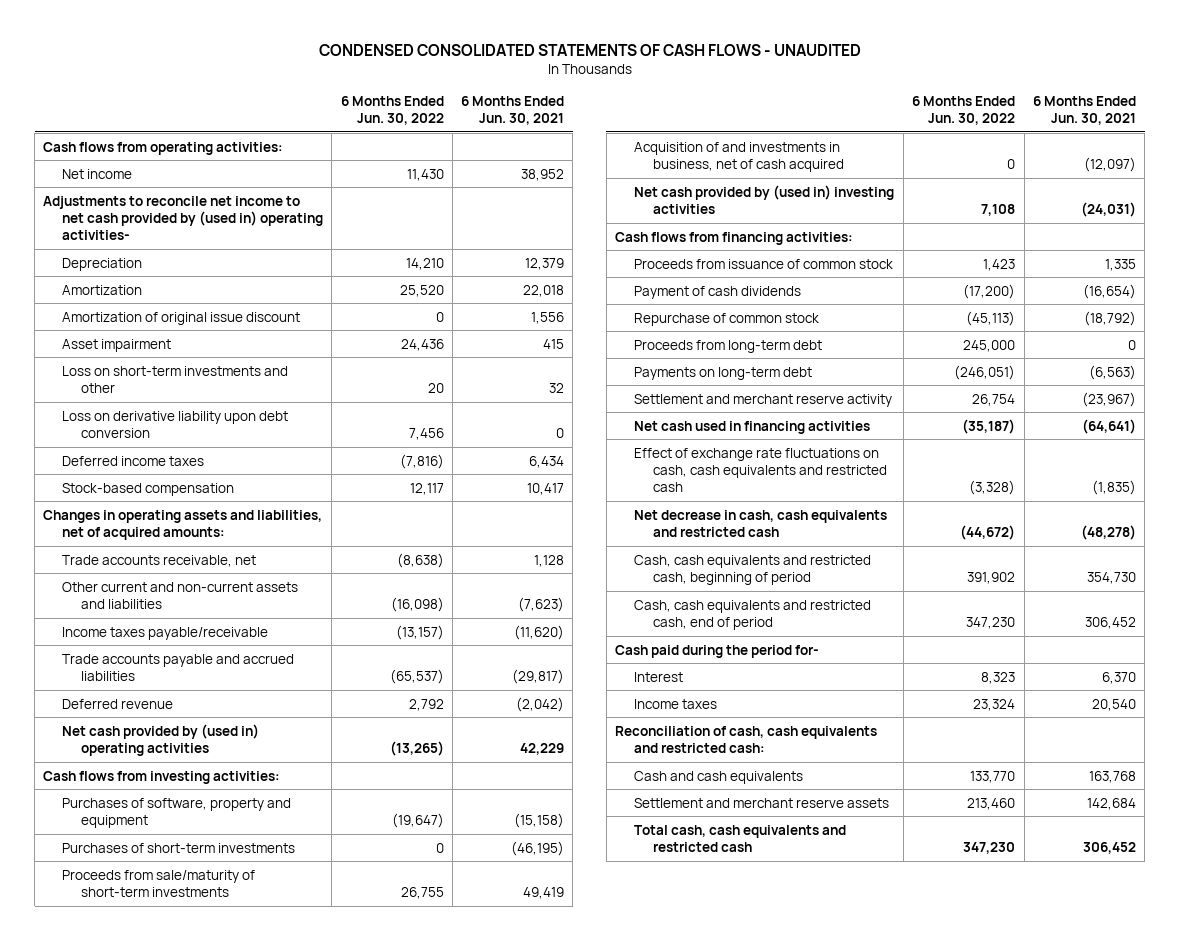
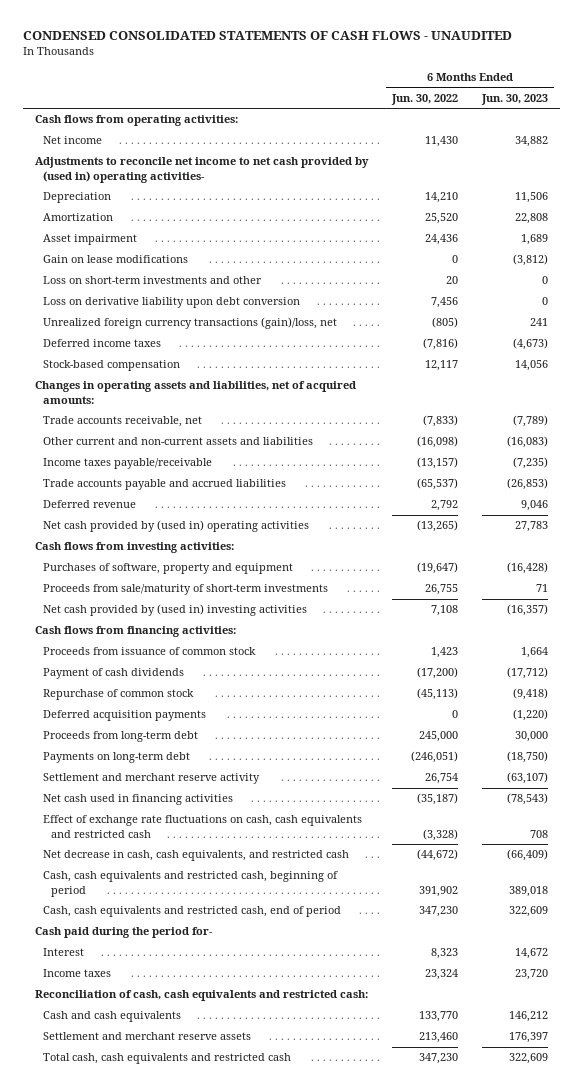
- | 6 Months Ended Jun. 30, 2022 | 6 Months Ended Jun. 30, 2021
+ | 6 Months Ended Jun. 30, 2022 | 6 Months Ended Jun. 30, 2023
- Amortization of original issue discount | 0 | 1,556
+ Gain on lease modifications | 0 | (3,812)
+ Unrealized foreign currency transactions (gain)/loss, net | (805) | 241
- Trade accounts receivable, net | (8,638) | 1,128
+ Trade accounts receivable, net | (7,833) | (7,789)
- Purchases of short-term investments | 0 | (46,195)
- Acquisition of and investments in business, net of cash acquired | 0 | (12,097)
+ Deferred acquisition payments | 0 | (1,220)
- Net decrease in cash, cash equivalents and restricted cash | (44,672) | (48,278)
+ Net decrease in cash, cash equivalents, and restricted cash | (44,672) | (66,409)

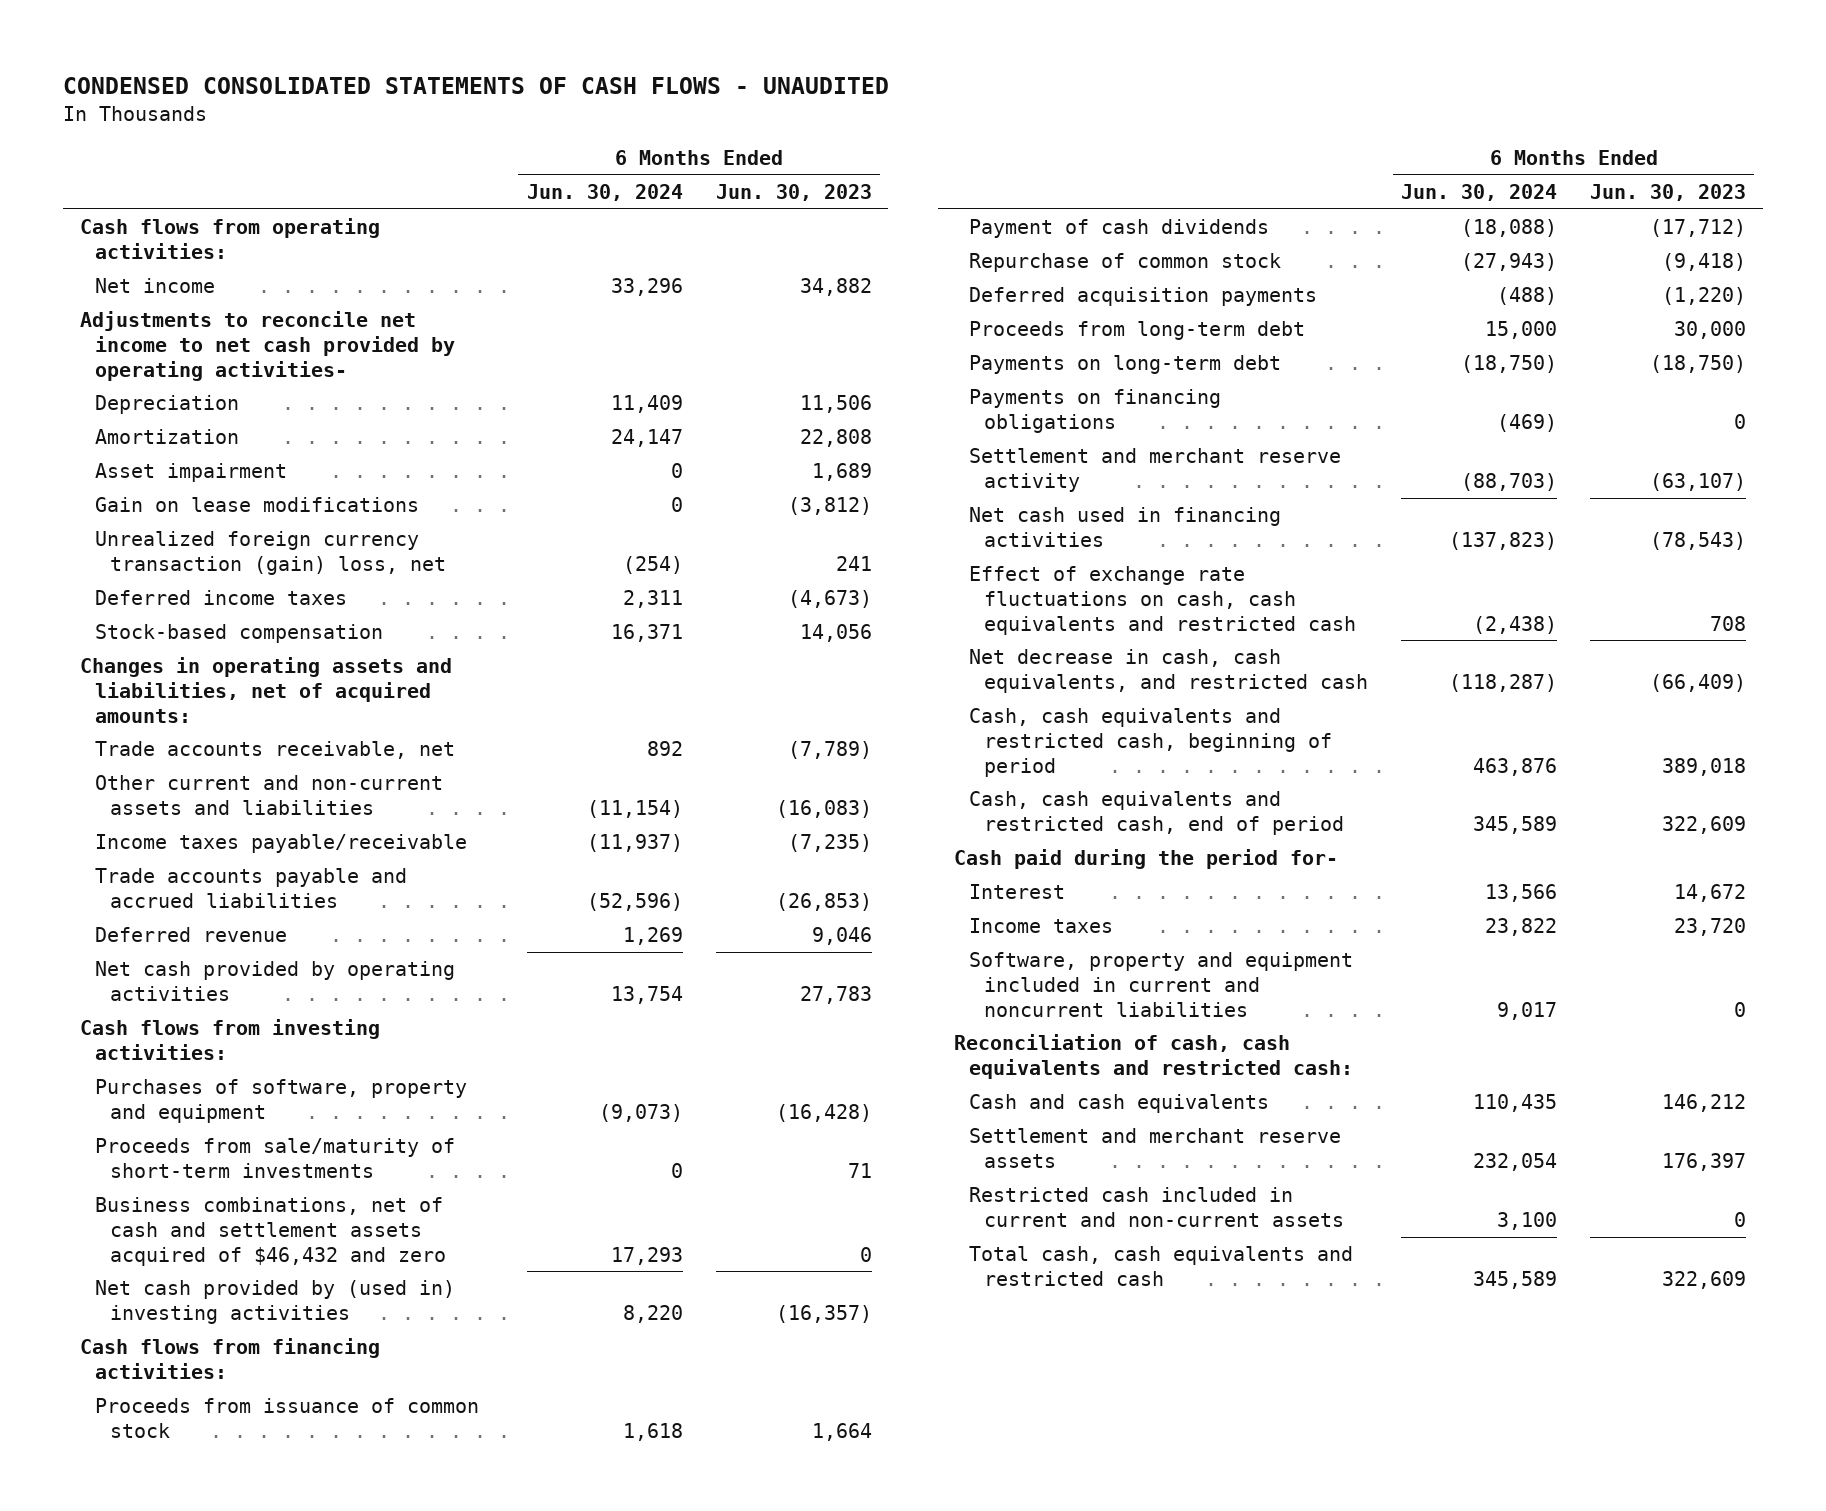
- | 6 Months Ended Jun. 30, 2022 | 6 Months Ended Jun. 30, 2023
+ | 6 Months Ended Jun. 30, 2024 | 6 Months Ended Jun. 30, 2023
- Adjustments to reconcile net income to net cash provided by (used in) operating activities-
+ Adjustments to reconcile net income to net cash provided by operating activities-
- Loss on short-term investments and other | 20 | 0
- Loss on derivative liability upon debt conversion | 7,456 | 0
- Unrealized foreign currency transactions (gain)/loss, net | (805) | 241
+ Unrealized foreign currency transaction (gain) loss, net | (254) | 241
- Net cash provided by (used in) operating activities | (13,265) | 27,783
+ Net cash provided by operating activities | 13,754 | 27,783
+ Business combinations, net of cash and settlement assets acquired of $46,432 and zero | 17,293 | 0
+ Payments on financing obligations | (469) | 0
+ Software, property and equipment included in current and noncurrent liabilities | 9,017 | 0
+ Restricted cash included in current and non-current assets | 3,100 | 0

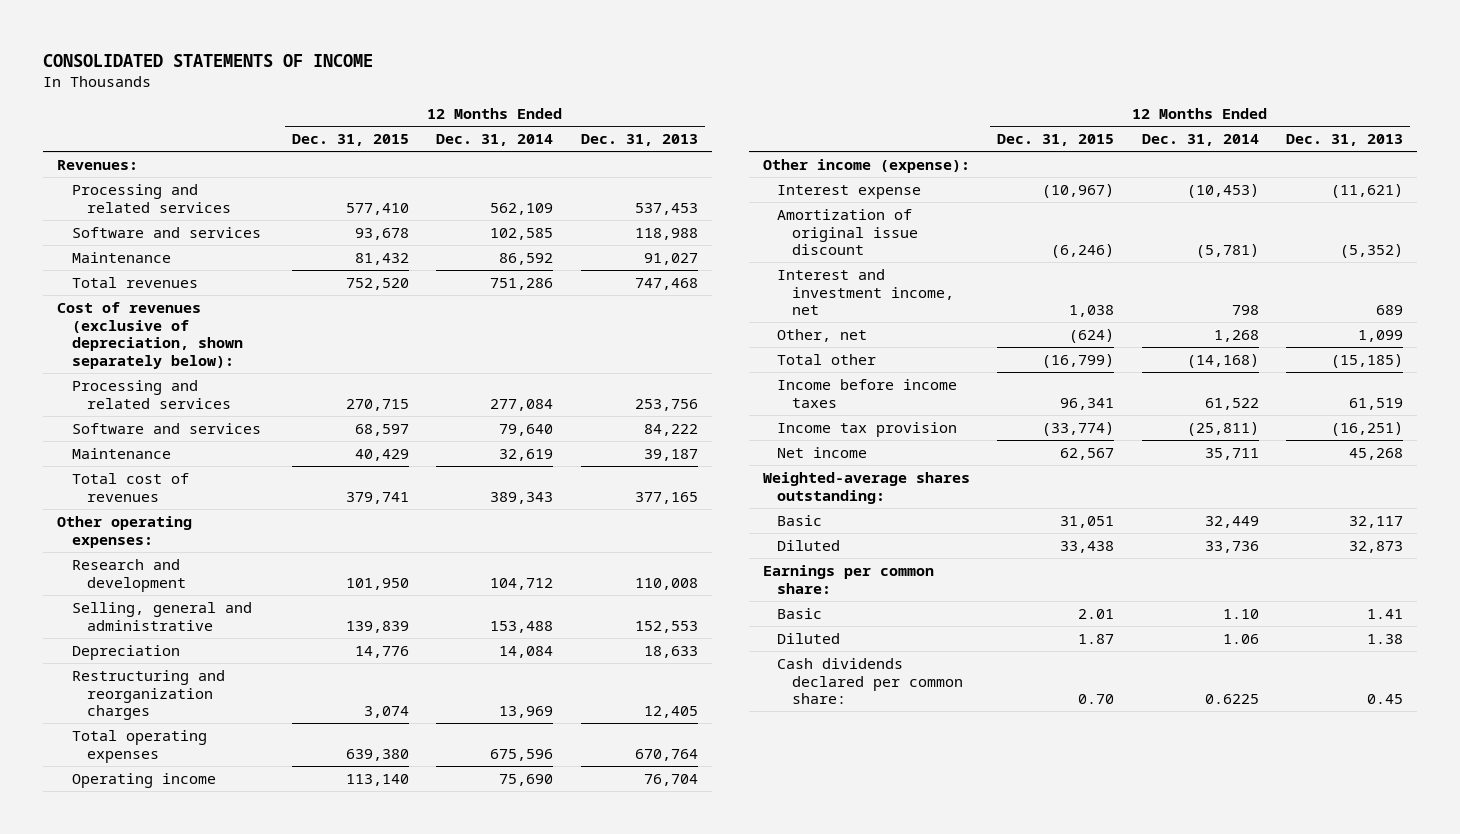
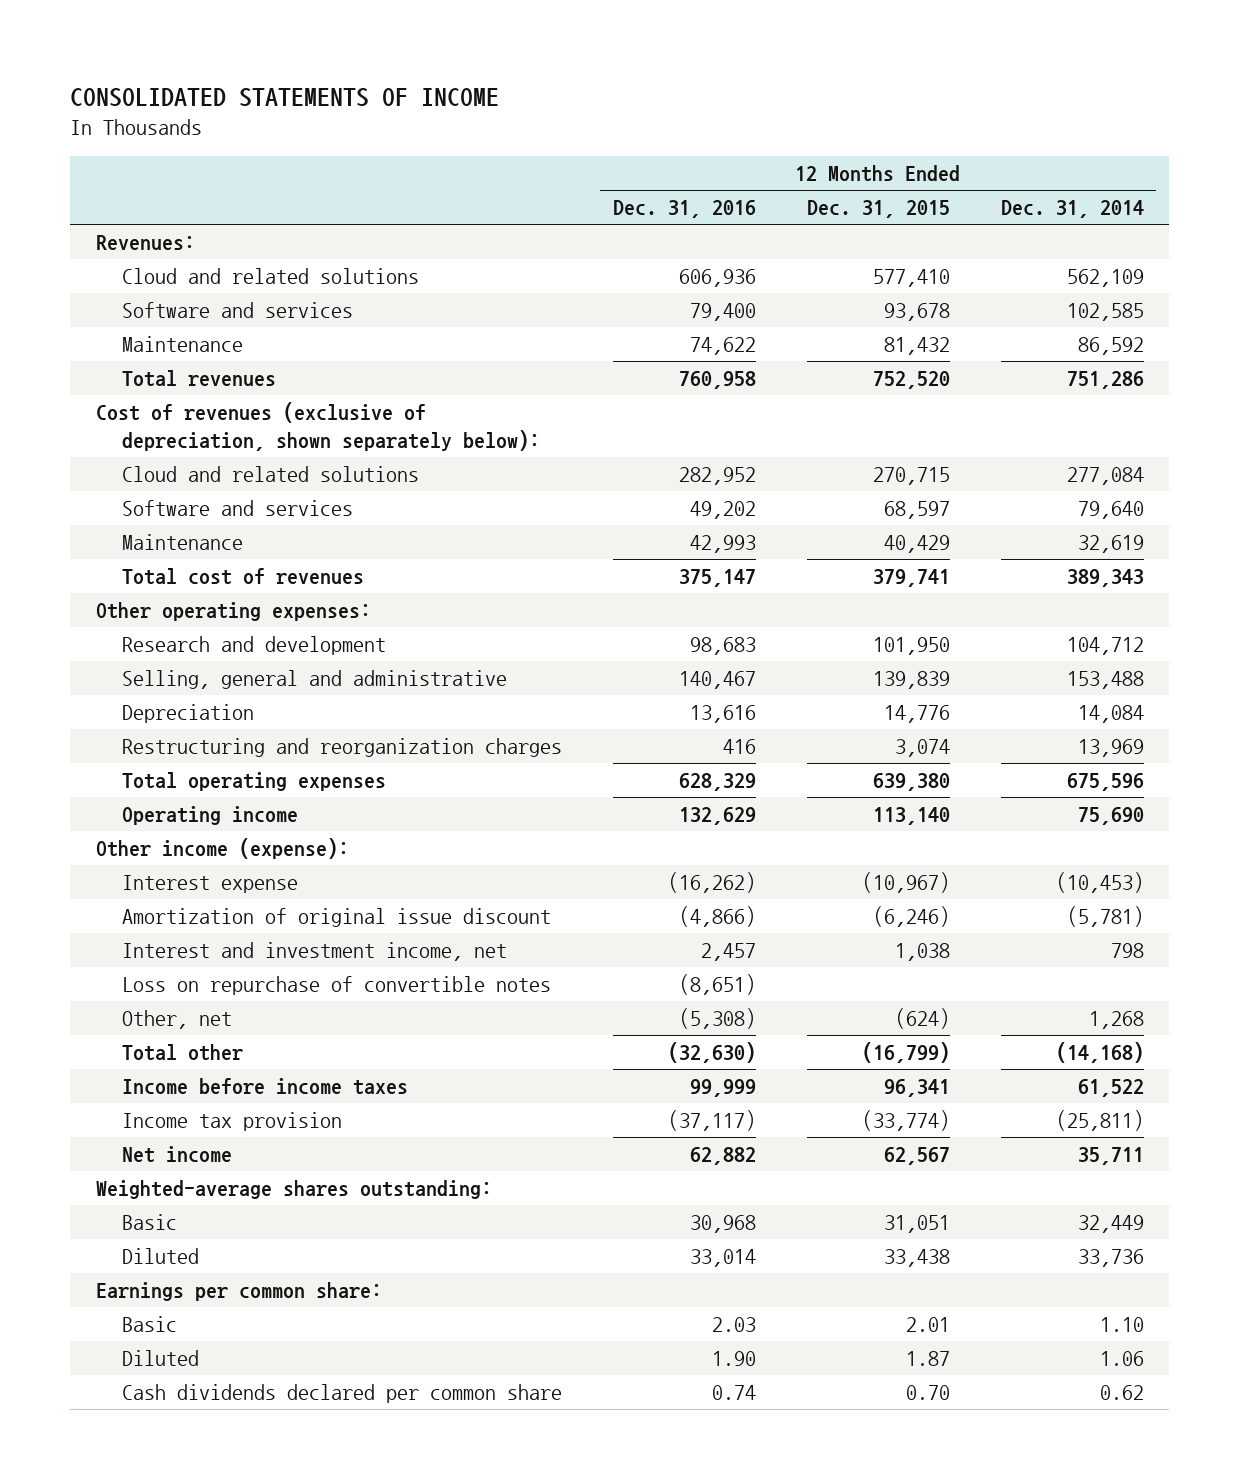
- | 12 Months Ended Dec. 31, 2015 | 12 Months Ended Dec. 31, 2014 | 12 Months Ended Dec. 31, 2013
+ | 12 Months Ended Dec. 31, 2016 | 12 Months Ended Dec. 31, 2015 | 12 Months Ended Dec. 31, 2014
- Processing and related services | 577,410 | 562,109 | 537,453
+ Cloud and related solutions | 606,936 | 577,410 | 562,109
- Processing and related services | 270,715 | 277,084 | 253,756
+ Cloud and related solutions | 282,952 | 270,715 | 277,084
+ Loss on repurchase of convertible notes | (8,651) | |
- Cash dividends declared per common share: | 0.70 | 0.6225 | 0.45
+ Cash dividends declared per common share | 0.74 | 0.70 | 0.62

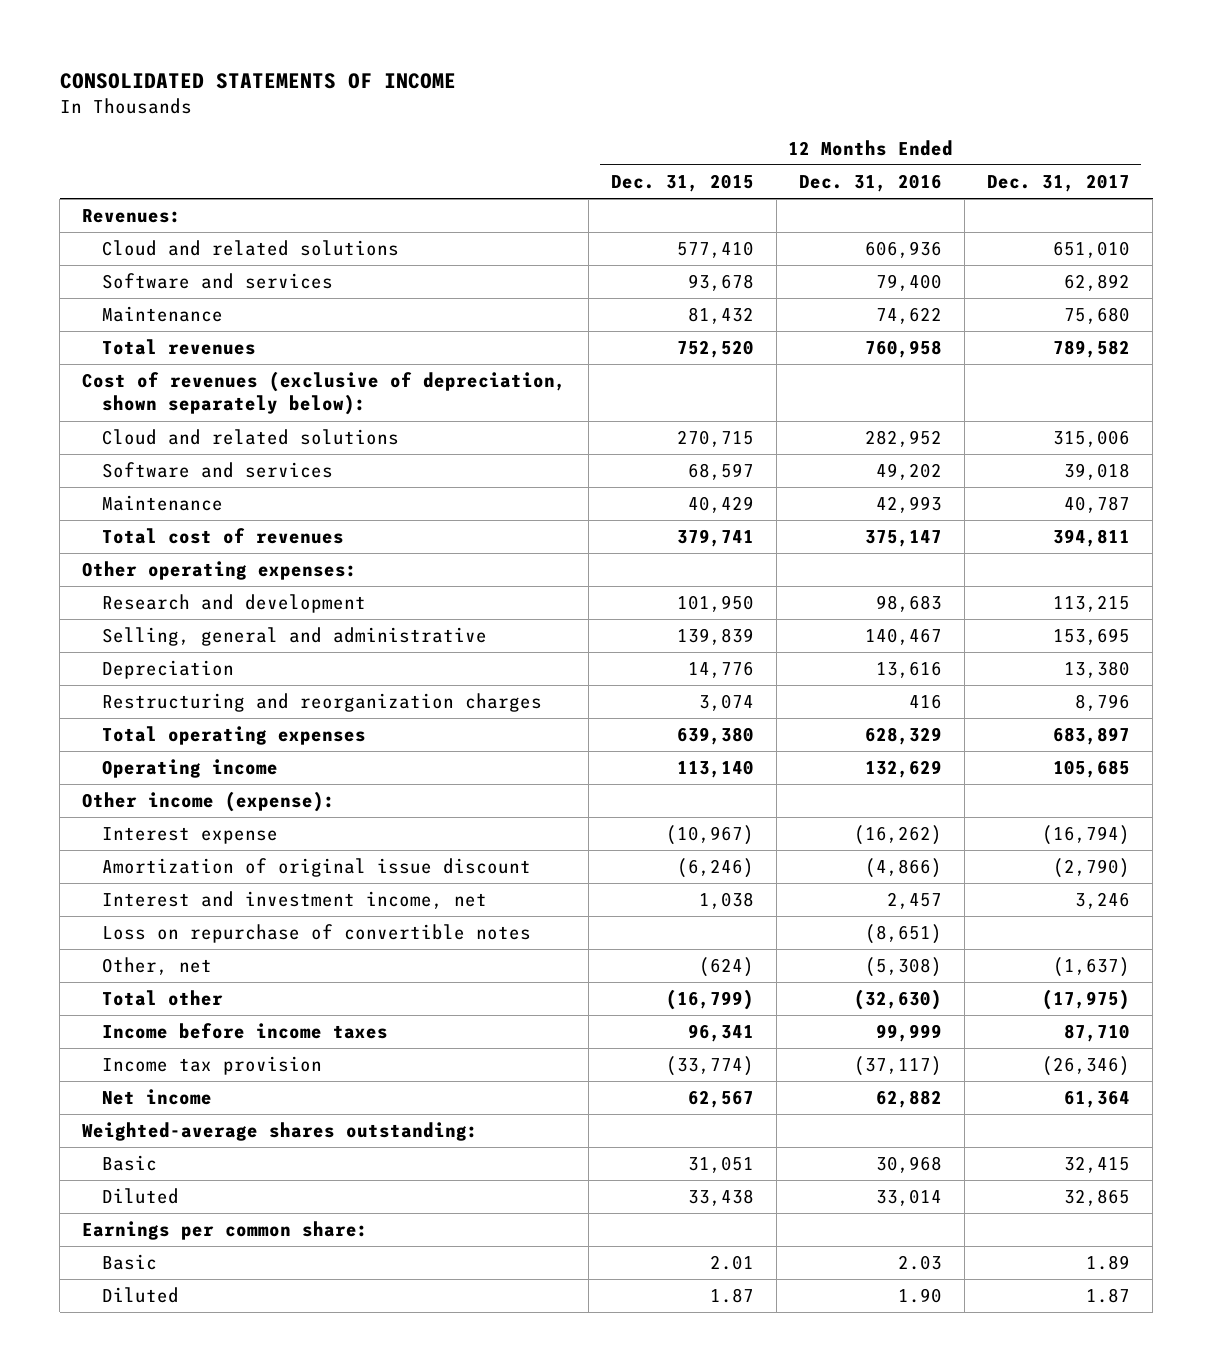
- | 12 Months Ended Dec. 31, 2016 | 12 Months Ended Dec. 31, 2015 | 12 Months Ended Dec. 31, 2014
+ | 12 Months Ended Dec. 31, 2015 | 12 Months Ended Dec. 31, 2016 | 12 Months Ended Dec. 31, 2017
- Cash dividends declared per common share | 0.74 | 0.70 | 0.62

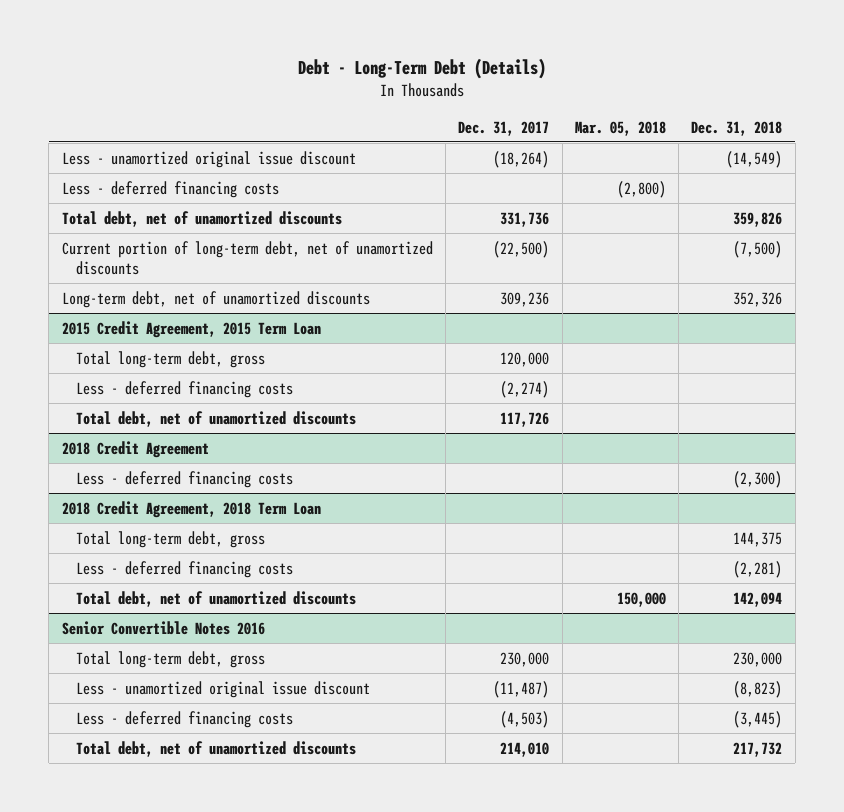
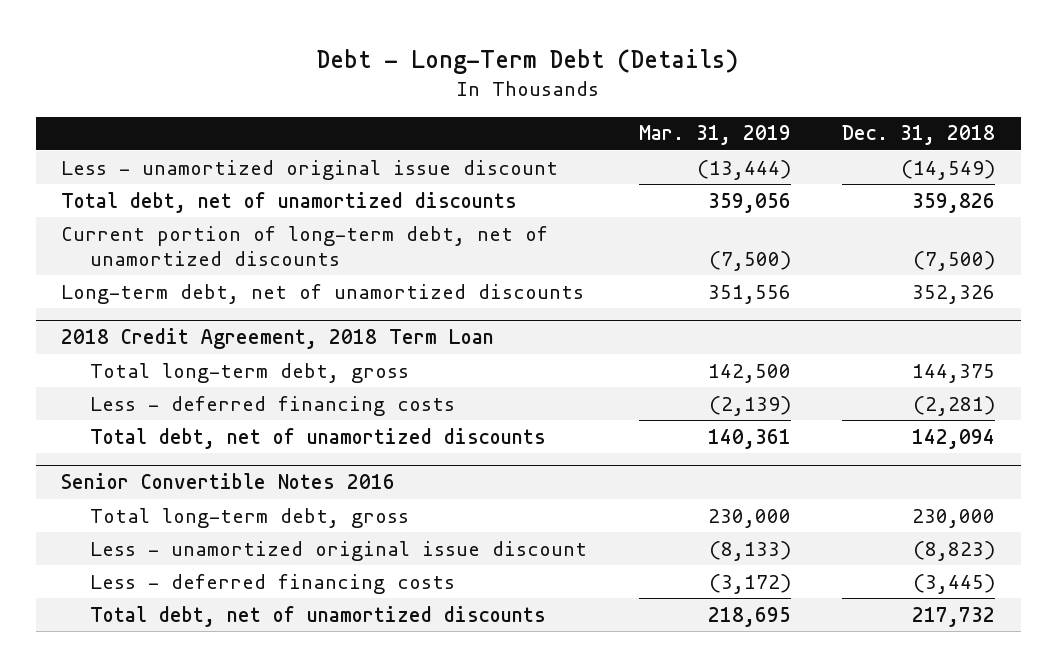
- | Dec. 31, 2017 | Mar. 05, 2018 | Dec. 31, 2018
+ | Mar. 31, 2019 | Dec. 31, 2018
- Less - deferred financing costs | | (2,800) |
- 2015 Credit Agreement, 2015 Term Loan
- Total long-term debt, gross | 120,000 | |
- Less - deferred financing costs | (2,274) | |
- Total debt, net of unamortized discounts | 117,726 | |
- 2018 Credit Agreement
- Less - deferred financing costs | | | (2,300)

